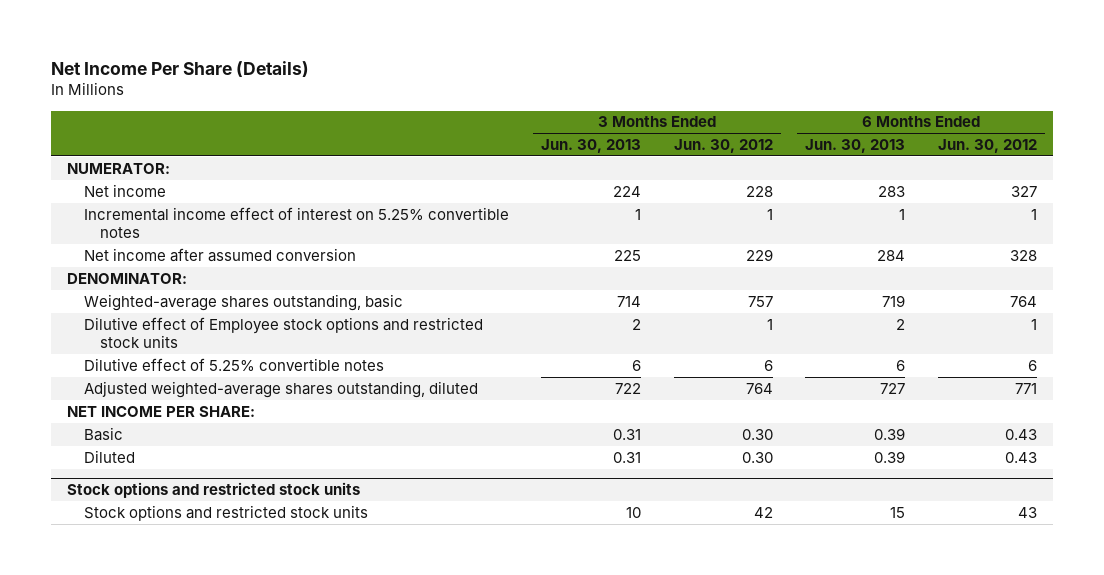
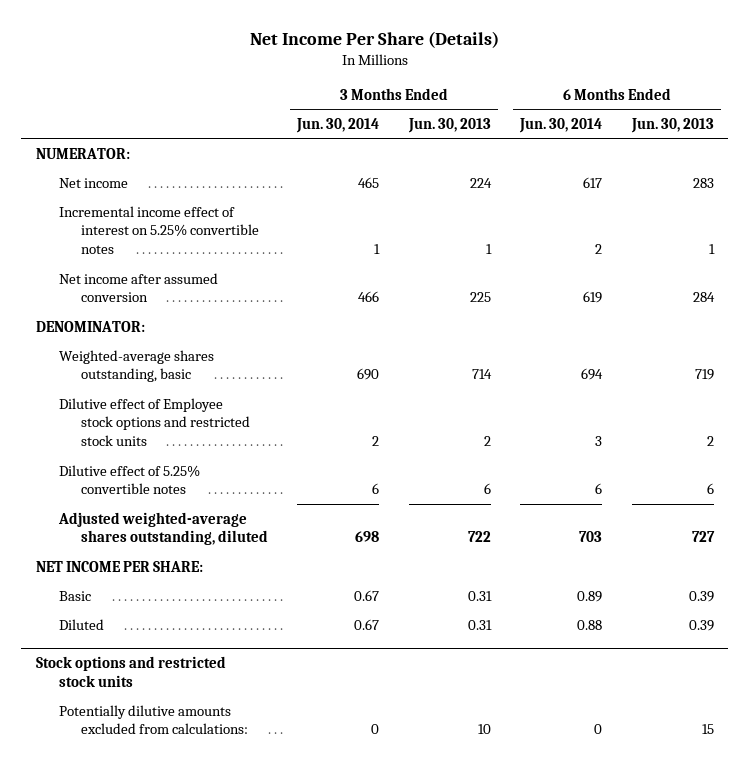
- | 3 Months Ended Jun. 30, 2013 | 3 Months Ended Jun. 30, 2012 | 6 Months Ended Jun. 30, 2013 | 6 Months Ended Jun. 30, 2012
+ | 3 Months Ended Jun. 30, 2014 | 3 Months Ended Jun. 30, 2013 | 6 Months Ended Jun. 30, 2014 | 6 Months Ended Jun. 30, 2013
@ Stock options and restricted stock units
- Stock options and restricted stock units | 10 | 42 | 15 | 43
+ Potentially dilutive amounts excluded from calculations: | 0 | 10 | 0 | 15

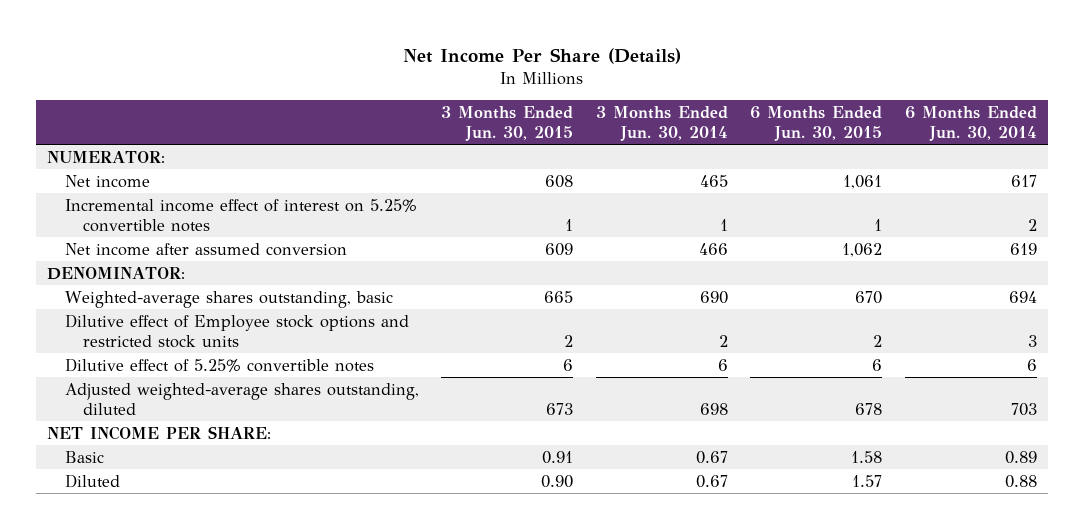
- | 3 Months Ended Jun. 30, 2014 | 3 Months Ended Jun. 30, 2013 | 6 Months Ended Jun. 30, 2014 | 6 Months Ended Jun. 30, 2013
+ | 3 Months Ended Jun. 30, 2015 | 3 Months Ended Jun. 30, 2014 | 6 Months Ended Jun. 30, 2015 | 6 Months Ended Jun. 30, 2014
- Stock options and restricted stock units
- Potentially dilutive amounts excluded from calculations: | 0 | 10 | 0 | 15

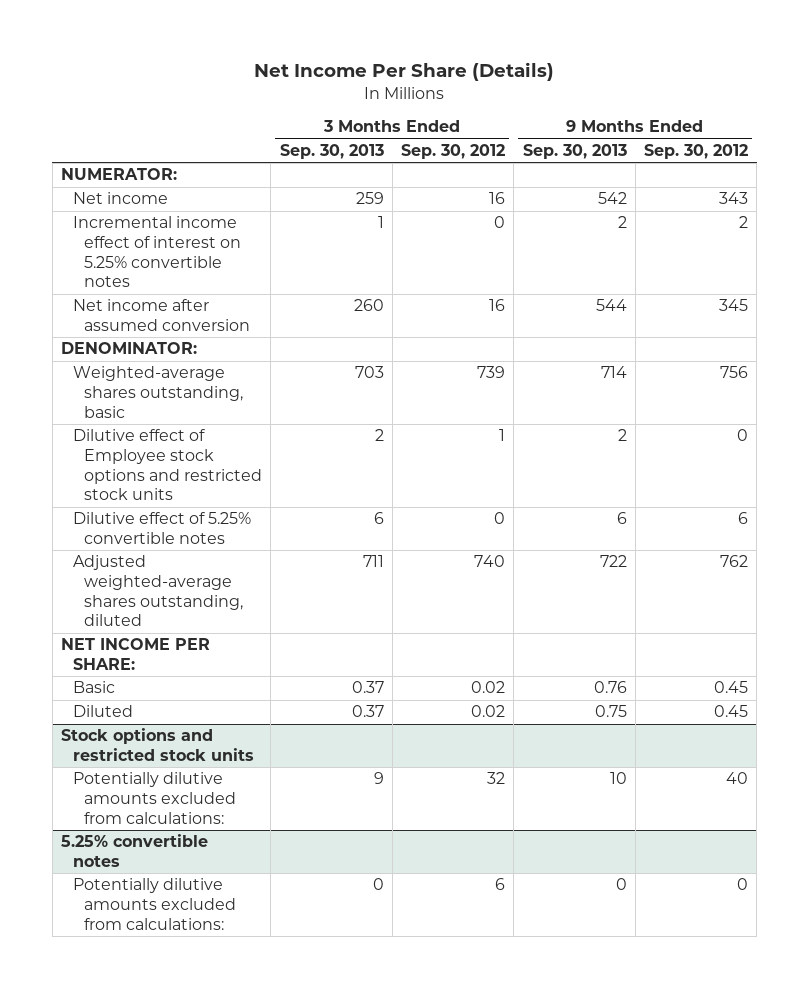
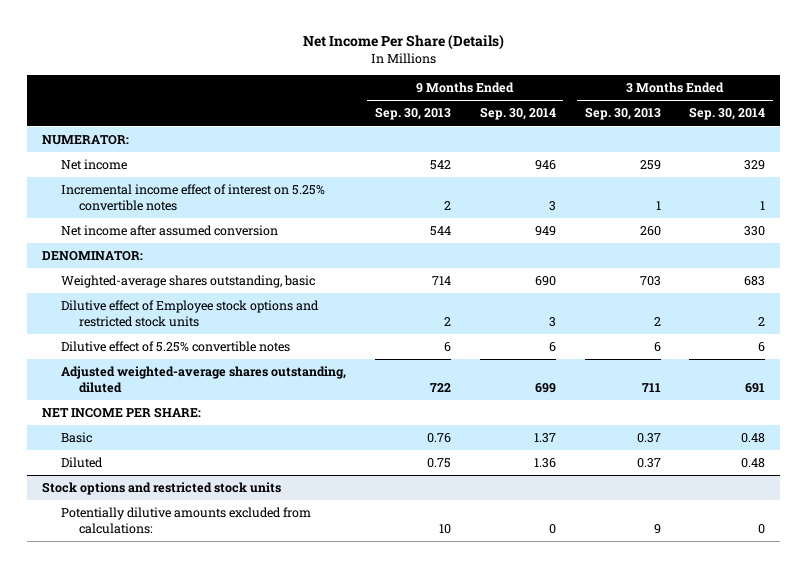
- | 3 Months Ended Sep. 30, 2013 | 3 Months Ended Sep. 30, 2012 | 9 Months Ended Sep. 30, 2013 | 9 Months Ended Sep. 30, 2012
+ | 9 Months Ended Sep. 30, 2013 | 9 Months Ended Sep. 30, 2014 | 3 Months Ended Sep. 30, 2013 | 3 Months Ended Sep. 30, 2014
- 5.25% convertible notes
- Potentially dilutive amounts excluded from calculations: | 0 | 6 | 0 | 0

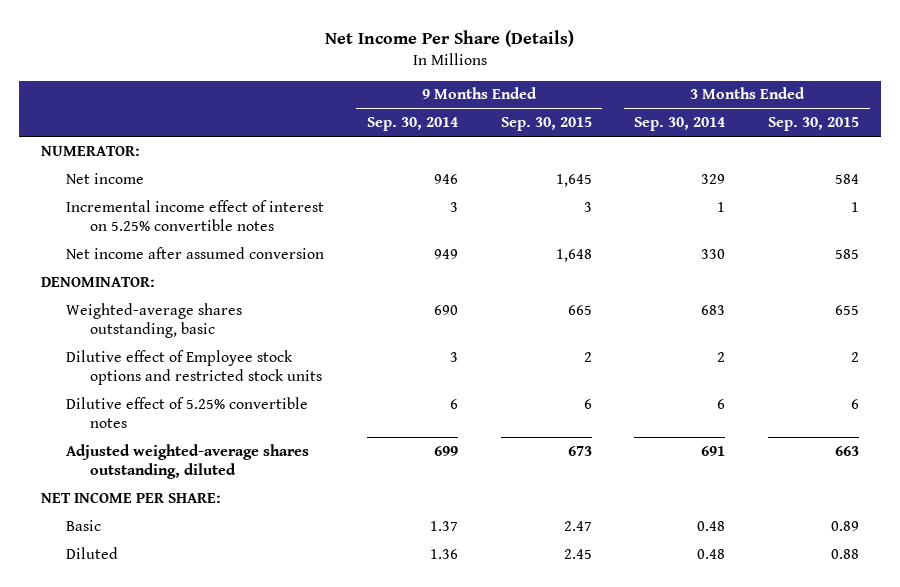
- | 9 Months Ended Sep. 30, 2013 | 9 Months Ended Sep. 30, 2014 | 3 Months Ended Sep. 30, 2013 | 3 Months Ended Sep. 30, 2014
+ | 9 Months Ended Sep. 30, 2014 | 9 Months Ended Sep. 30, 2015 | 3 Months Ended Sep. 30, 2014 | 3 Months Ended Sep. 30, 2015
- Stock options and restricted stock units
- Potentially dilutive amounts excluded from calculations: | 10 | 0 | 9 | 0

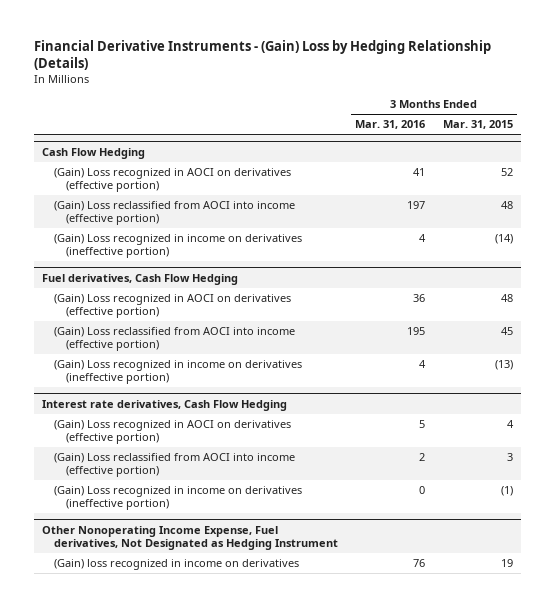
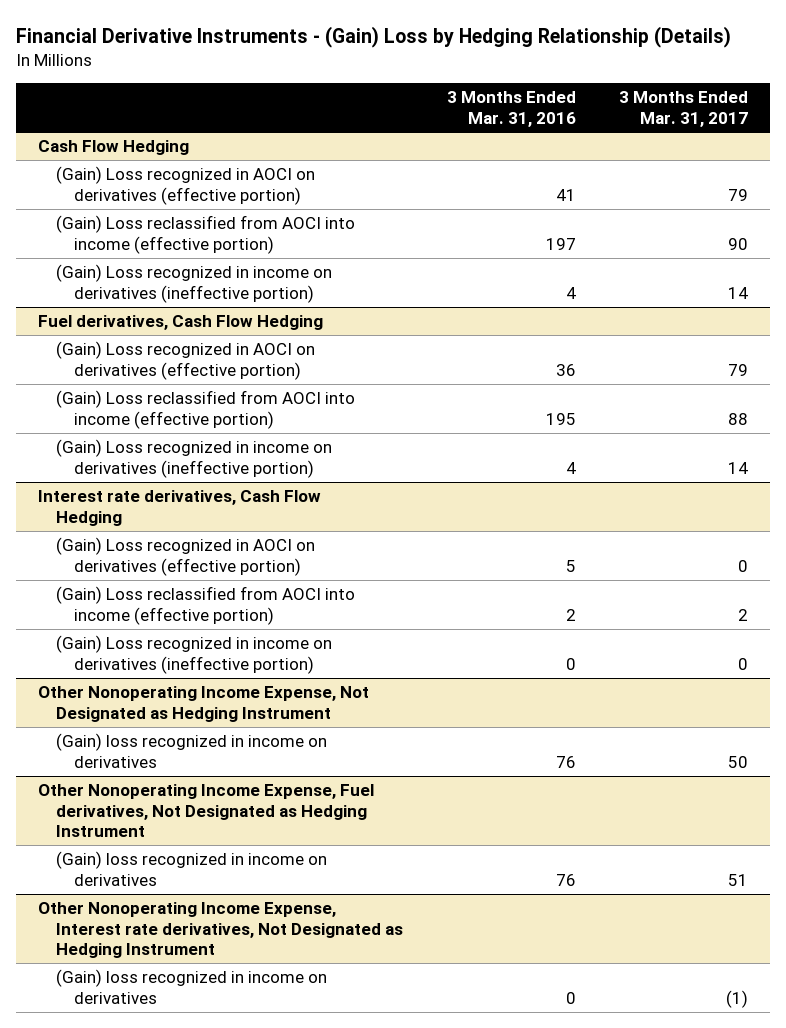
- | 3 Months Ended Mar. 31, 2016 | 3 Months Ended Mar. 31, 2015
+ | 3 Months Ended Mar. 31, 2016 | 3 Months Ended Mar. 31, 2017
+ Other Nonoperating Income Expense, Not Designated as Hedging Instrument
+ (Gain) loss recognized in income on derivatives | 76 | 50
+ Other Nonoperating Income Expense, Interest rate derivatives, Not Designated as Hedging Instrument
+ (Gain) loss recognized in income on derivatives | 0 | (1)

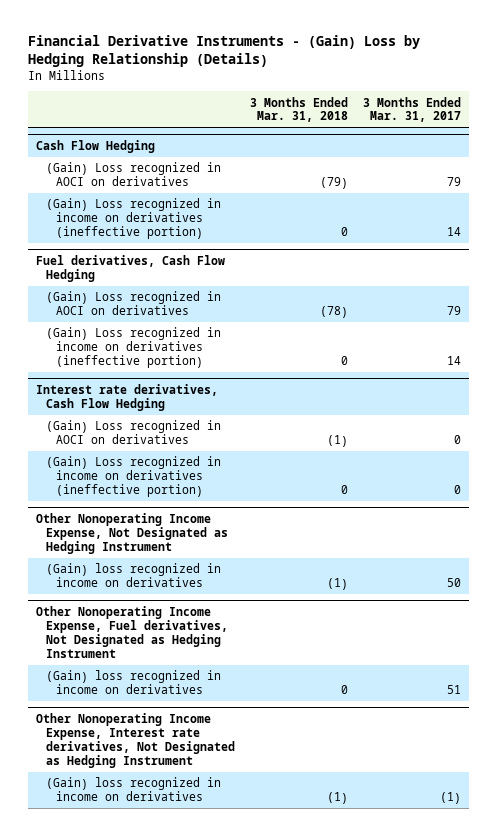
- | 3 Months Ended Mar. 31, 2016 | 3 Months Ended Mar. 31, 2017
+ | 3 Months Ended Mar. 31, 2018 | 3 Months Ended Mar. 31, 2017
@ Cash Flow Hedging
- (Gain) Loss recognized in AOCI on derivatives (effective portion) | 41 | 79
- (Gain) Loss reclassified from AOCI into income (effective portion) | 197 | 90
+ (Gain) Loss recognized in AOCI on derivatives | (79) | 79
@ Fuel derivatives, Cash Flow Hedging
- (Gain) Loss recognized in AOCI on derivatives (effective portion) | 36 | 79
- (Gain) Loss reclassified from AOCI into income (effective portion) | 195 | 88
+ (Gain) Loss recognized in AOCI on derivatives | (78) | 79
@ Interest rate derivatives, Cash Flow Hedging
- (Gain) Loss recognized in AOCI on derivatives (effective portion) | 5 | 0
- (Gain) Loss reclassified from AOCI into income (effective portion) | 2 | 2
+ (Gain) Loss recognized in AOCI on derivatives | (1) | 0

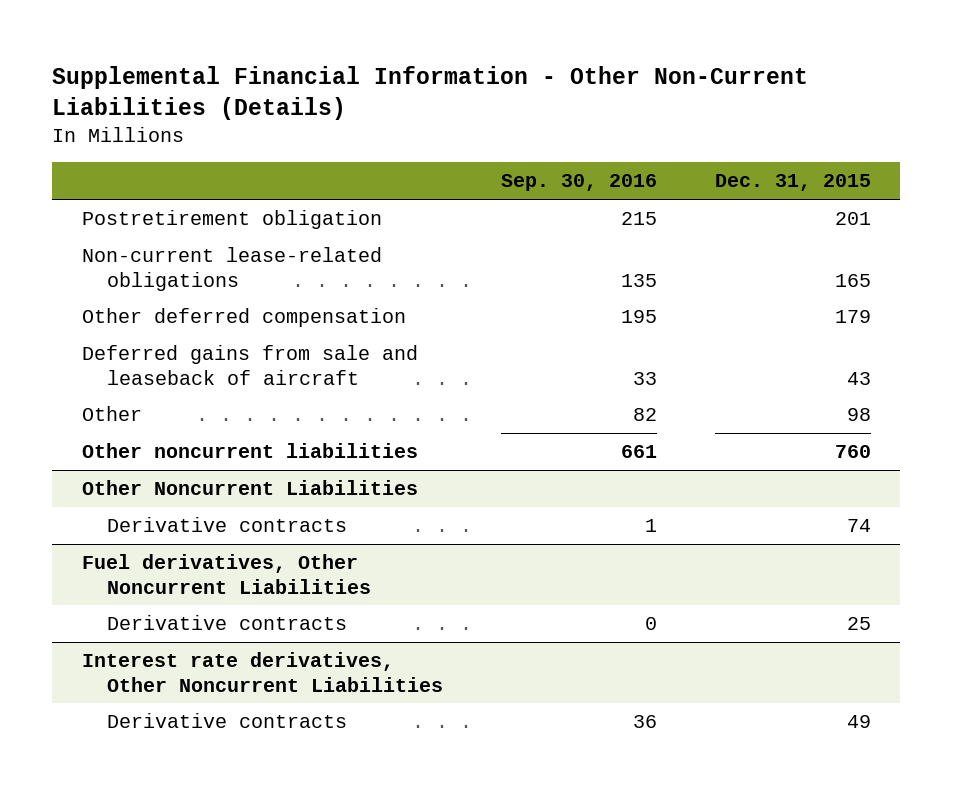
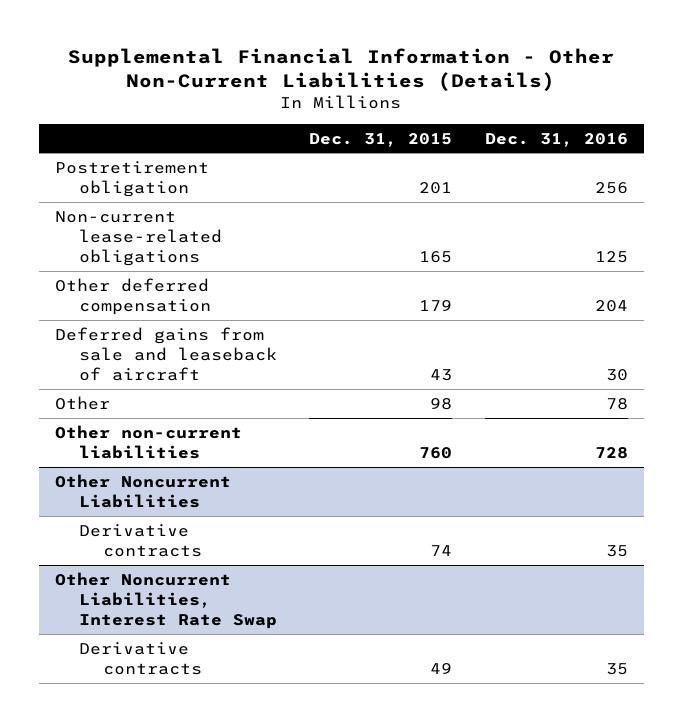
- | Sep. 30, 2016 | Dec. 31, 2015
+ | Dec. 31, 2015 | Dec. 31, 2016
- Other noncurrent liabilities | 661 | 760
+ Other non-current liabilities | 760 | 728
- Fuel derivatives, Other Noncurrent Liabilities
- Derivative contracts | 0 | 25
- Interest rate derivatives, Other Noncurrent Liabilities
+ Other Noncurrent Liabilities, Interest Rate Swap

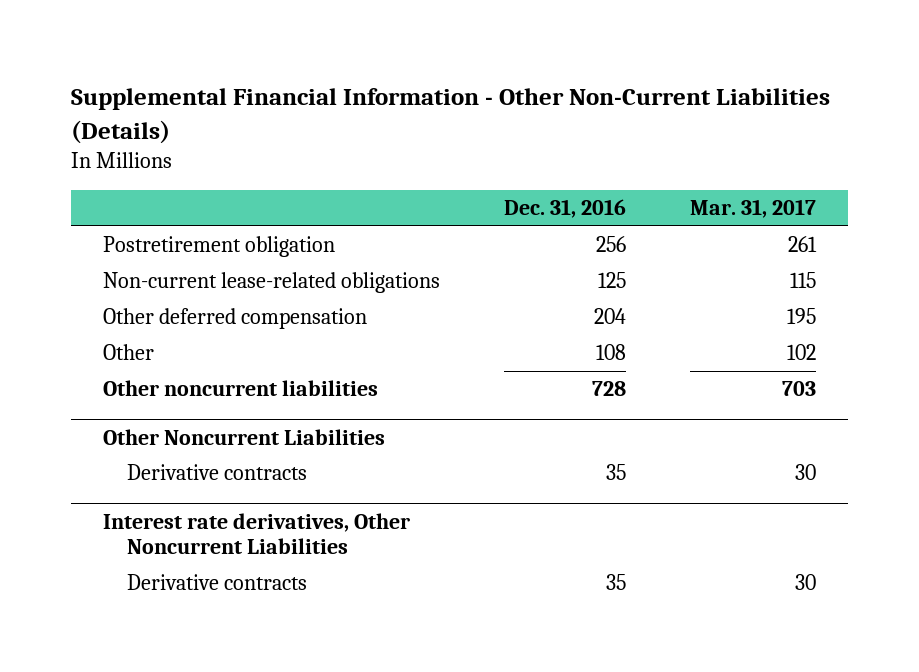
- | Dec. 31, 2015 | Dec. 31, 2016
+ | Dec. 31, 2016 | Mar. 31, 2017
- Deferred gains from sale and leaseback of aircraft | 43 | 30
- Other | 98 | 78
- Other non-current liabilities | 760 | 728
+ Other | 108 | 102
+ Other noncurrent liabilities | 728 | 703
- Other Noncurrent Liabilities, Interest Rate Swap
+ Interest rate derivatives, Other Noncurrent Liabilities

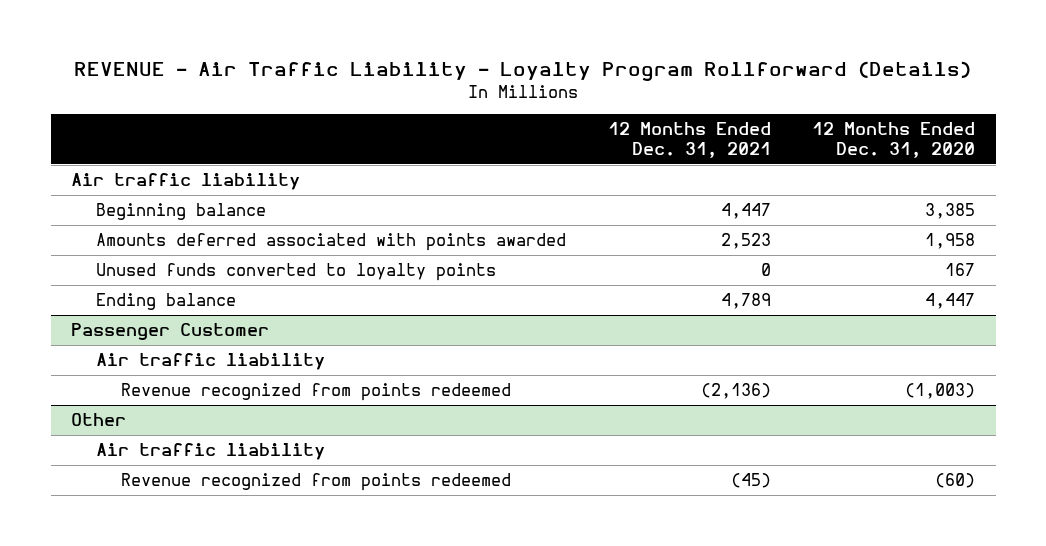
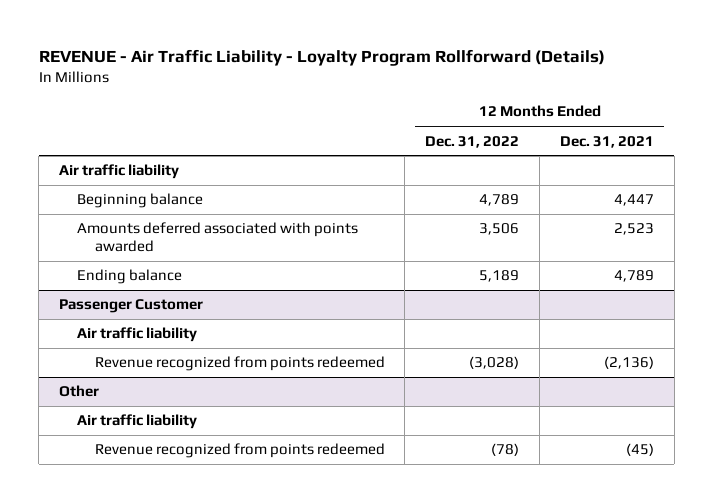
- | 12 Months Ended Dec. 31, 2021 | 12 Months Ended Dec. 31, 2020
+ | 12 Months Ended Dec. 31, 2022 | 12 Months Ended Dec. 31, 2021
- Unused funds converted to loyalty points | 0 | 167

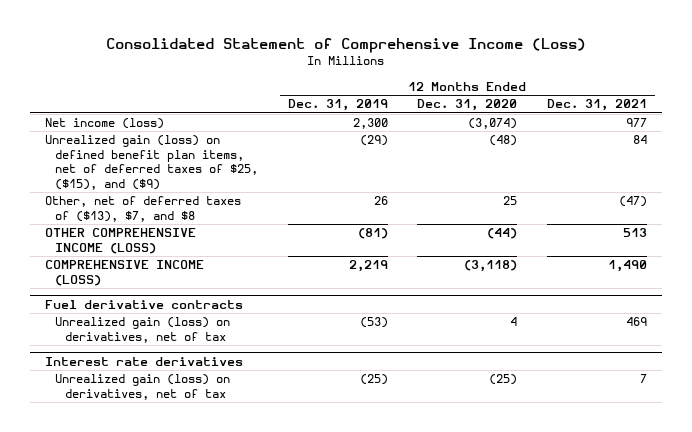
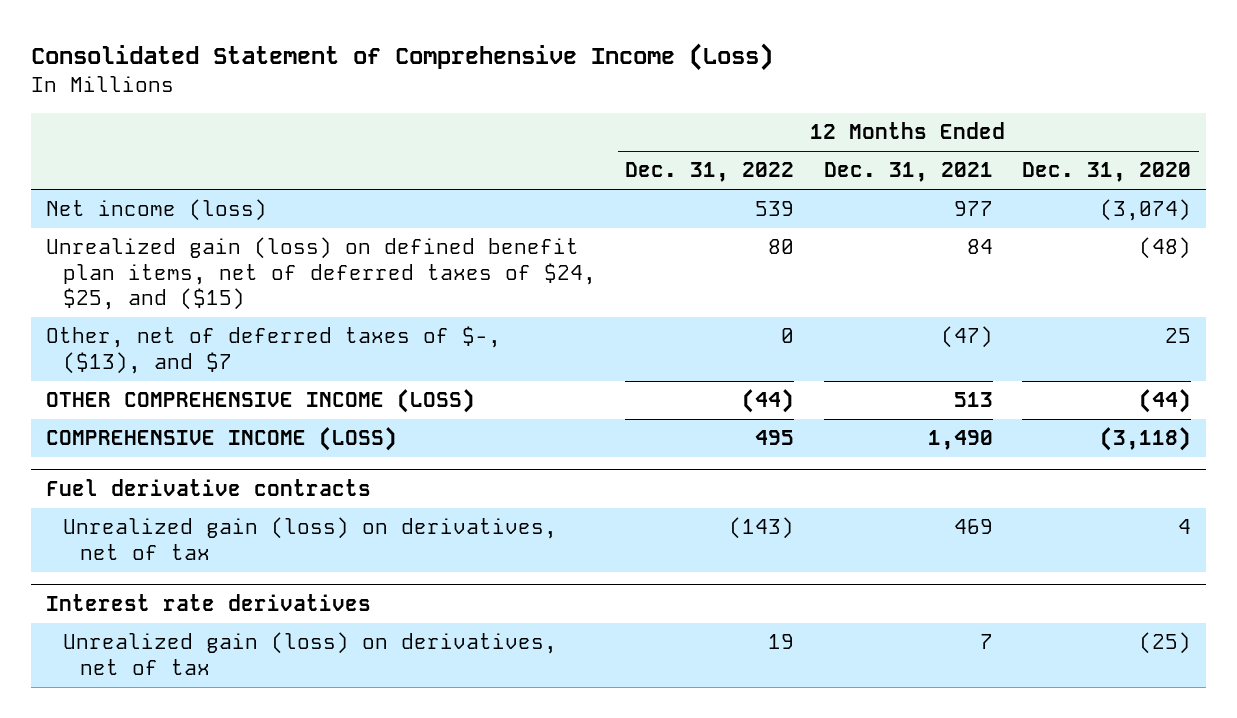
- | 12 Months Ended Dec. 31, 2019 | 12 Months Ended Dec. 31, 2020 | 12 Months Ended Dec. 31, 2021
+ | 12 Months Ended Dec. 31, 2022 | 12 Months Ended Dec. 31, 2021 | 12 Months Ended Dec. 31, 2020
- Unrealized gain (loss) on defined benefit plan items, net of deferred taxes of $25, ($15), and ($9) | (29) | (48) | 84
- Other, net of deferred taxes of ($13), $7, and $8 | 26 | 25 | (47)
+ Unrealized gain (loss) on defined benefit plan items, net of deferred taxes of $24, $25, and ($15) | 80 | 84 | (48)
+ Other, net of deferred taxes of $-, ($13), and $7 | 0 | (47) | 25

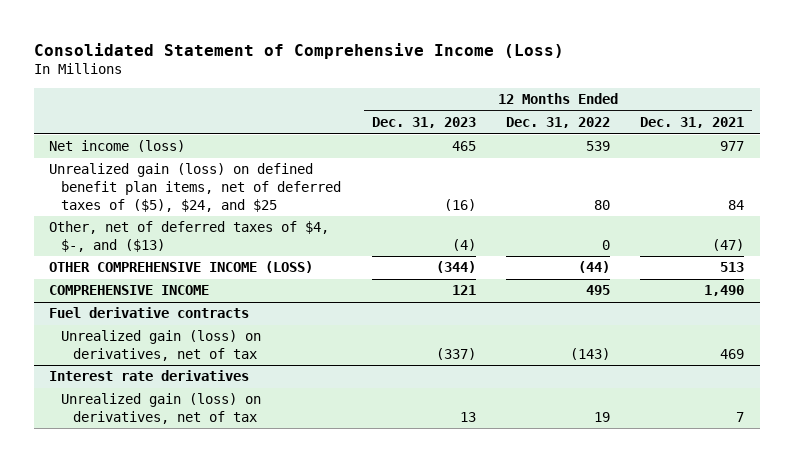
- | 12 Months Ended Dec. 31, 2022 | 12 Months Ended Dec. 31, 2021 | 12 Months Ended Dec. 31, 2020
+ | 12 Months Ended Dec. 31, 2023 | 12 Months Ended Dec. 31, 2022 | 12 Months Ended Dec. 31, 2021
- Unrealized gain (loss) on defined benefit plan items, net of deferred taxes of $24, $25, and ($15) | 80 | 84 | (48)
- Other, net of deferred taxes of $-, ($13), and $7 | 0 | (47) | 25
+ Unrealized gain (loss) on defined benefit plan items, net of deferred taxes of ($5), $24, and $25 | (16) | 80 | 84
+ Other, net of deferred taxes of $4, $-, and ($13) | (4) | 0 | (47)
- COMPREHENSIVE INCOME (LOSS) | 495 | 1,490 | (3,118)
+ COMPREHENSIVE INCOME | 121 | 495 | 1,490

